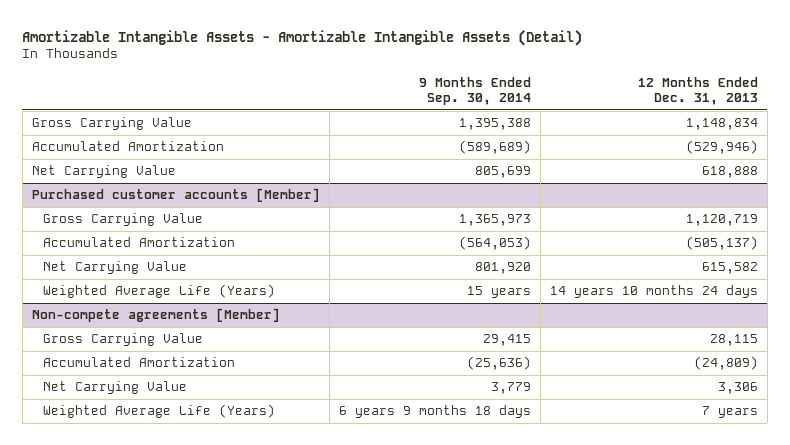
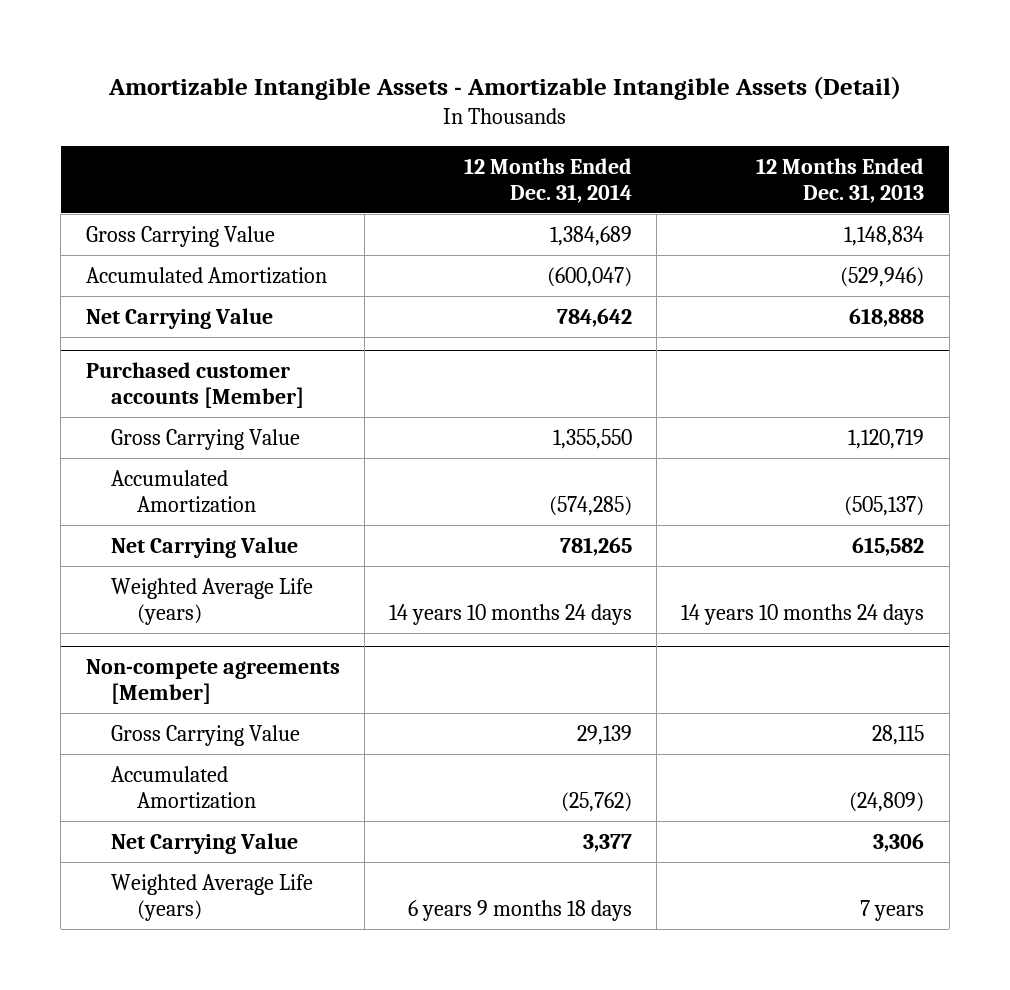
- | 9 Months Ended Sep. 30, 2014 | 12 Months Ended Dec. 31, 2013
+ | 12 Months Ended Dec. 31, 2014 | 12 Months Ended Dec. 31, 2013
@ Purchased customer accounts [Member]
- Weighted Average Life (Years) | 15 years | 14 years 10 months 24 days
+ Weighted Average Life (years) | 14 years 10 months 24 days | 14 years 10 months 24 days
@ Non-compete agreements [Member]
- Weighted Average Life (Years) | 6 years 9 months 18 days | 7 years
+ Weighted Average Life (years) | 6 years 9 months 18 days | 7 years

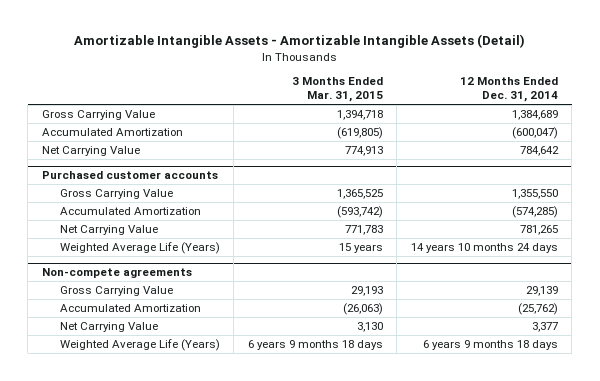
- | 12 Months Ended Dec. 31, 2014 | 12 Months Ended Dec. 31, 2013
+ | 3 Months Ended Mar. 31, 2015 | 12 Months Ended Dec. 31, 2014
- Purchased customer accounts [Member]
+ Purchased customer accounts
- Weighted Average Life (years) | 14 years 10 months 24 days | 14 years 10 months 24 days
- Non-compete agreements [Member]
+ Weighted Average Life (Years) | 15 years | 14 years 10 months 24 days
+ Non-compete agreements
- Weighted Average Life (years) | 6 years 9 months 18 days | 7 years
+ Weighted Average Life (Years) | 6 years 9 months 18 days | 6 years 9 months 18 days

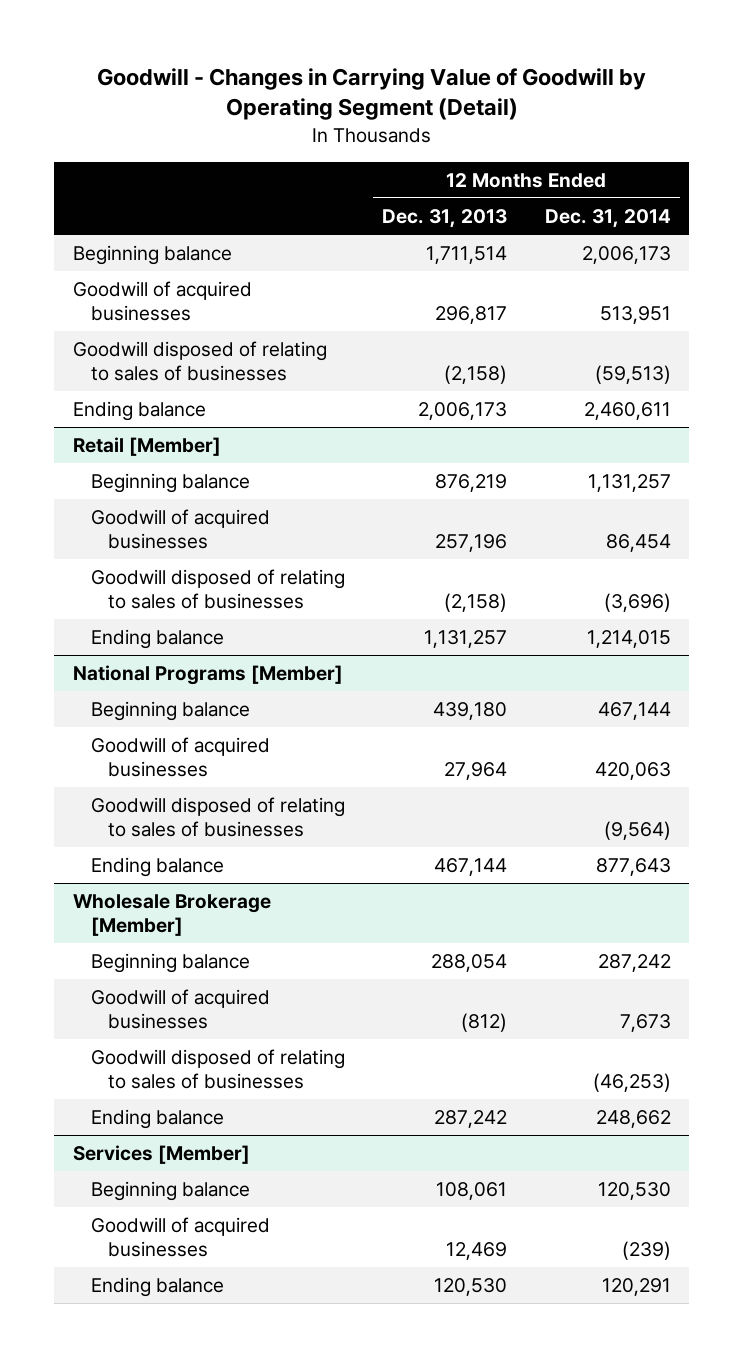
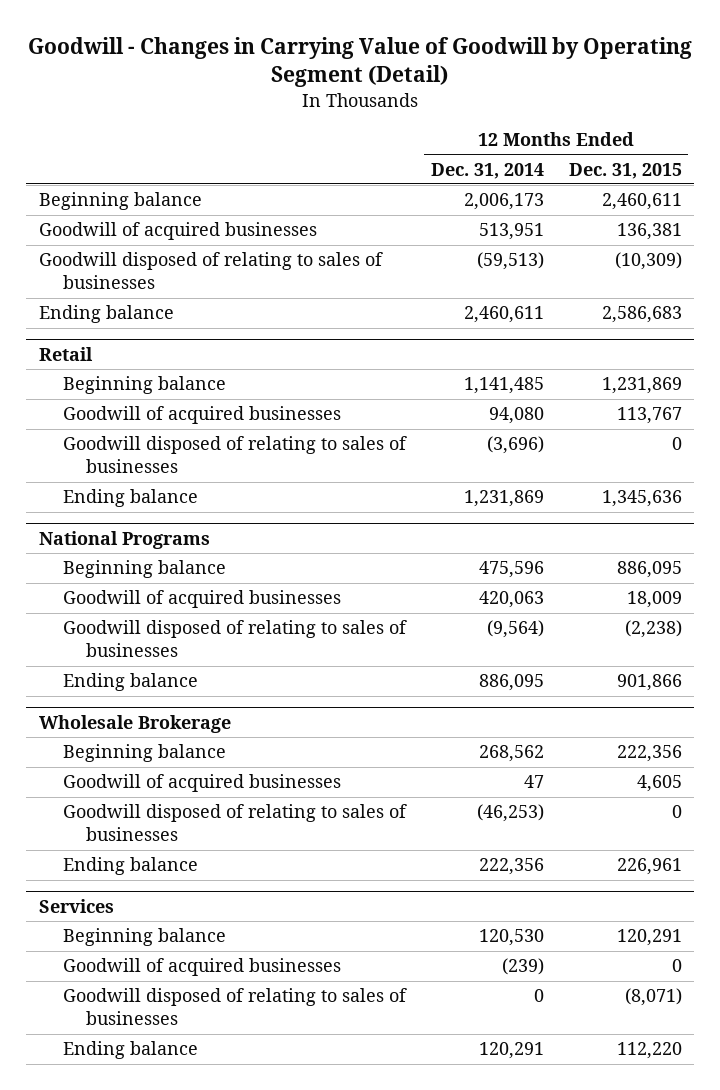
- | 12 Months Ended Dec. 31, 2013 | 12 Months Ended Dec. 31, 2014
+ | 12 Months Ended Dec. 31, 2014 | 12 Months Ended Dec. 31, 2015
- Retail [Member]
- Beginning balance | 876,219 | 1,131,257
- Goodwill of acquired businesses | 257,196 | 86,454
+ Retail
+ Beginning balance | 1,141,485 | 1,231,869
+ Goodwill of acquired businesses | 94,080 | 113,767
- Ending balance | 1,131,257 | 1,214,015
- National Programs [Member]
- Beginning balance | 439,180 | 467,144
+ Ending balance | 1,231,869 | 1,345,636
+ National Programs
+ Beginning balance | 475,596 | 886,095
- Ending balance | 467,144 | 877,643
- Wholesale Brokerage [Member]
- Beginning balance | 288,054 | 287,242
- Goodwill of acquired businesses | (812) | 7,673
+ Ending balance | 886,095 | 901,866
+ Wholesale Brokerage
+ Beginning balance | 268,562 | 222,356
+ Goodwill of acquired businesses | 47 | 4,605
- Ending balance | 287,242 | 248,662
- Services [Member]
+ Ending balance | 222,356 | 226,961
+ Services
+ Goodwill disposed of relating to sales of businesses | 0 | (8,071)

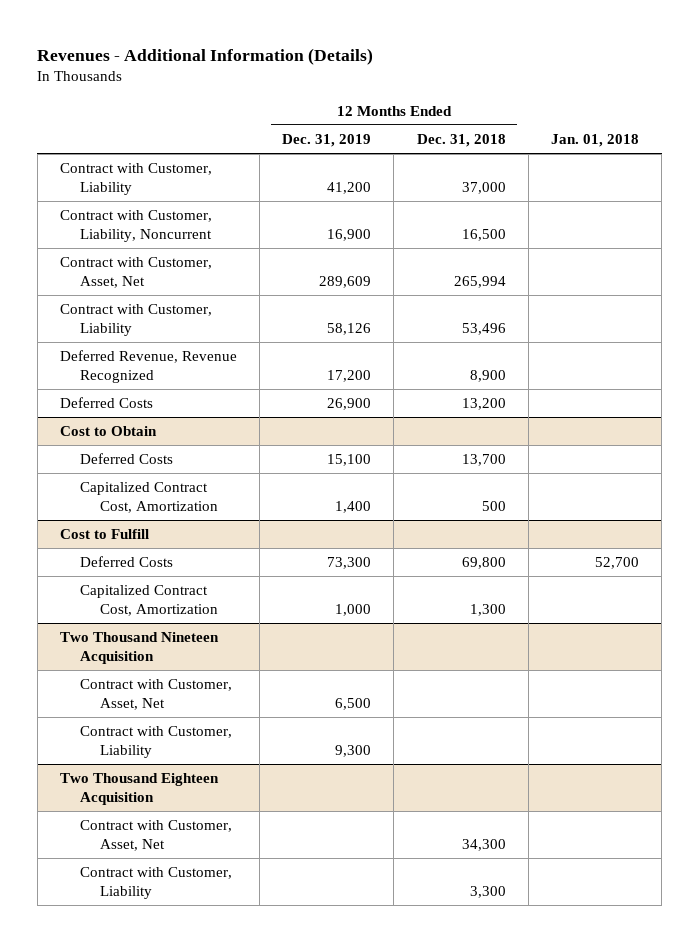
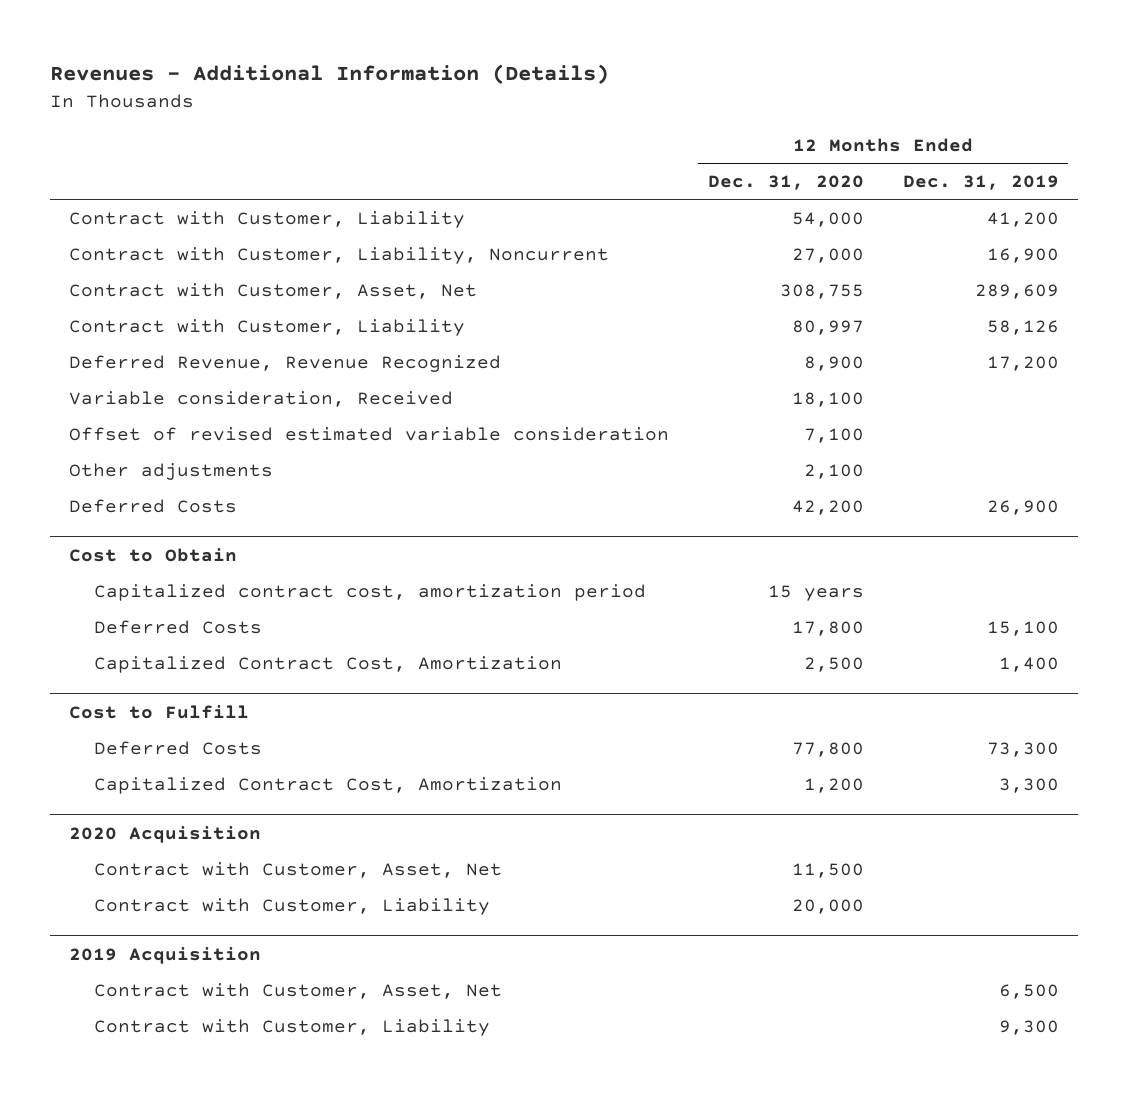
- | 12 Months Ended Dec. 31, 2019 | 12 Months Ended Dec. 31, 2018 | Jan. 01, 2018
+ | 12 Months Ended Dec. 31, 2020 | 12 Months Ended Dec. 31, 2019
+ Variable consideration, Received | 18,100 |
+ Offset of revised estimated variable consideration | 7,100 |
+ Other adjustments | 2,100 |
@ Cost to Obtain
+ Capitalized contract cost, amortization period | 15 years |
@ Cost to Fulfill
- Capitalized Contract Cost, Amortization | 1,000 | 1,300 |
- Two Thousand Nineteen Acquisition
- Contract with Customer, Asset, Net | 6,500 | |
- Contract with Customer, Liability | 9,300 | |
- Two Thousand Eighteen Acquisition
@ Cost to Fulfill
+ Capitalized Contract Cost, Amortization | 1,200 | 3,300
+ 2020 Acquisition
+ 2019 Acquisition
+ Contract with Customer, Asset, Net | | 6,500
+ Contract with Customer, Liability | | 9,300

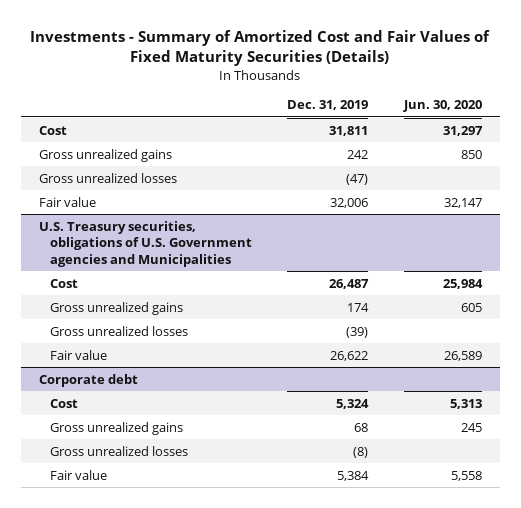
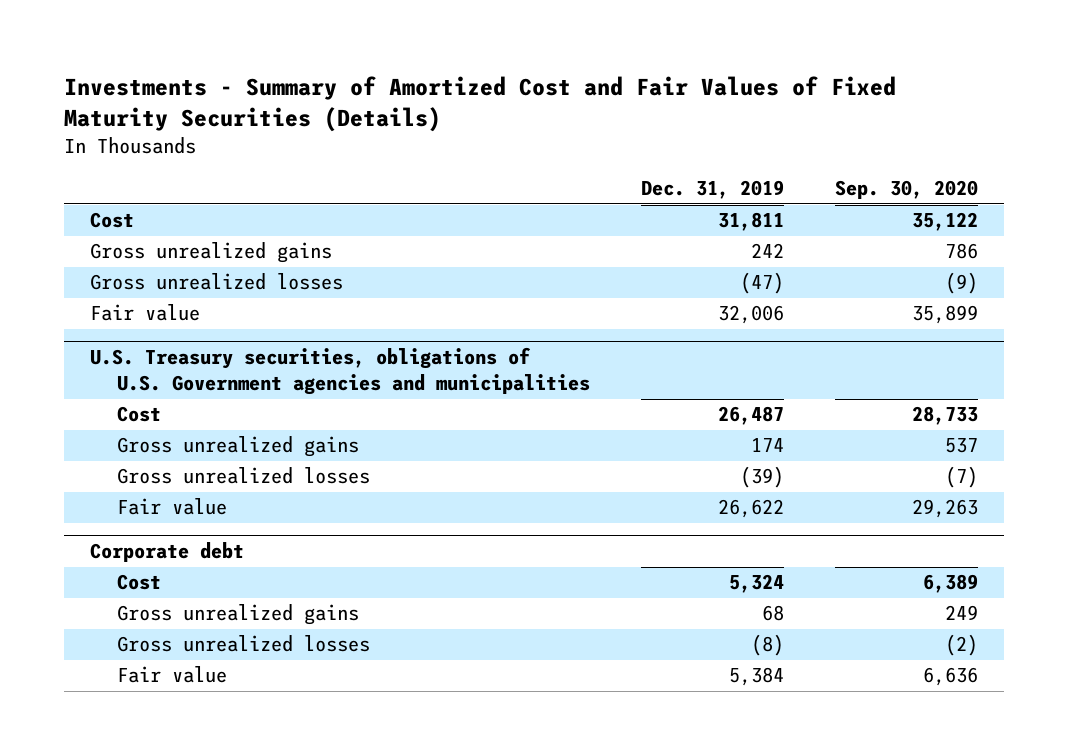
- | Dec. 31, 2019 | Jun. 30, 2020
+ | Dec. 31, 2019 | Sep. 30, 2020
- U.S. Treasury securities, obligations of U.S. Government agencies and Municipalities
+ U.S. Treasury securities, obligations of U.S. Government agencies and municipalities

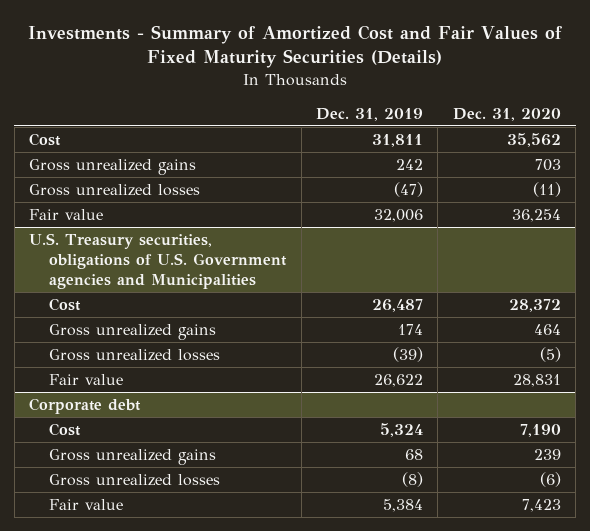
- | Dec. 31, 2019 | Sep. 30, 2020
+ | Dec. 31, 2019 | Dec. 31, 2020
- U.S. Treasury securities, obligations of U.S. Government agencies and municipalities
+ U.S. Treasury securities, obligations of U.S. Government agencies and Municipalities

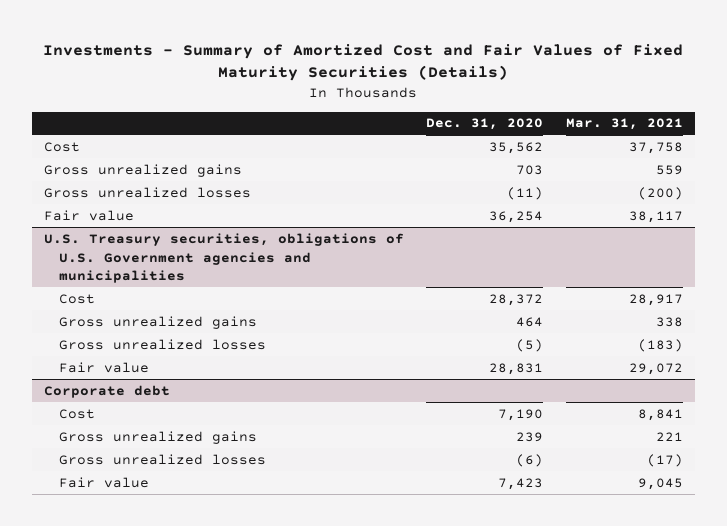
- | Dec. 31, 2019 | Dec. 31, 2020
+ | Dec. 31, 2020 | Mar. 31, 2021
- U.S. Treasury securities, obligations of U.S. Government agencies and Municipalities
+ U.S. Treasury securities, obligations of U.S. Government agencies and municipalities

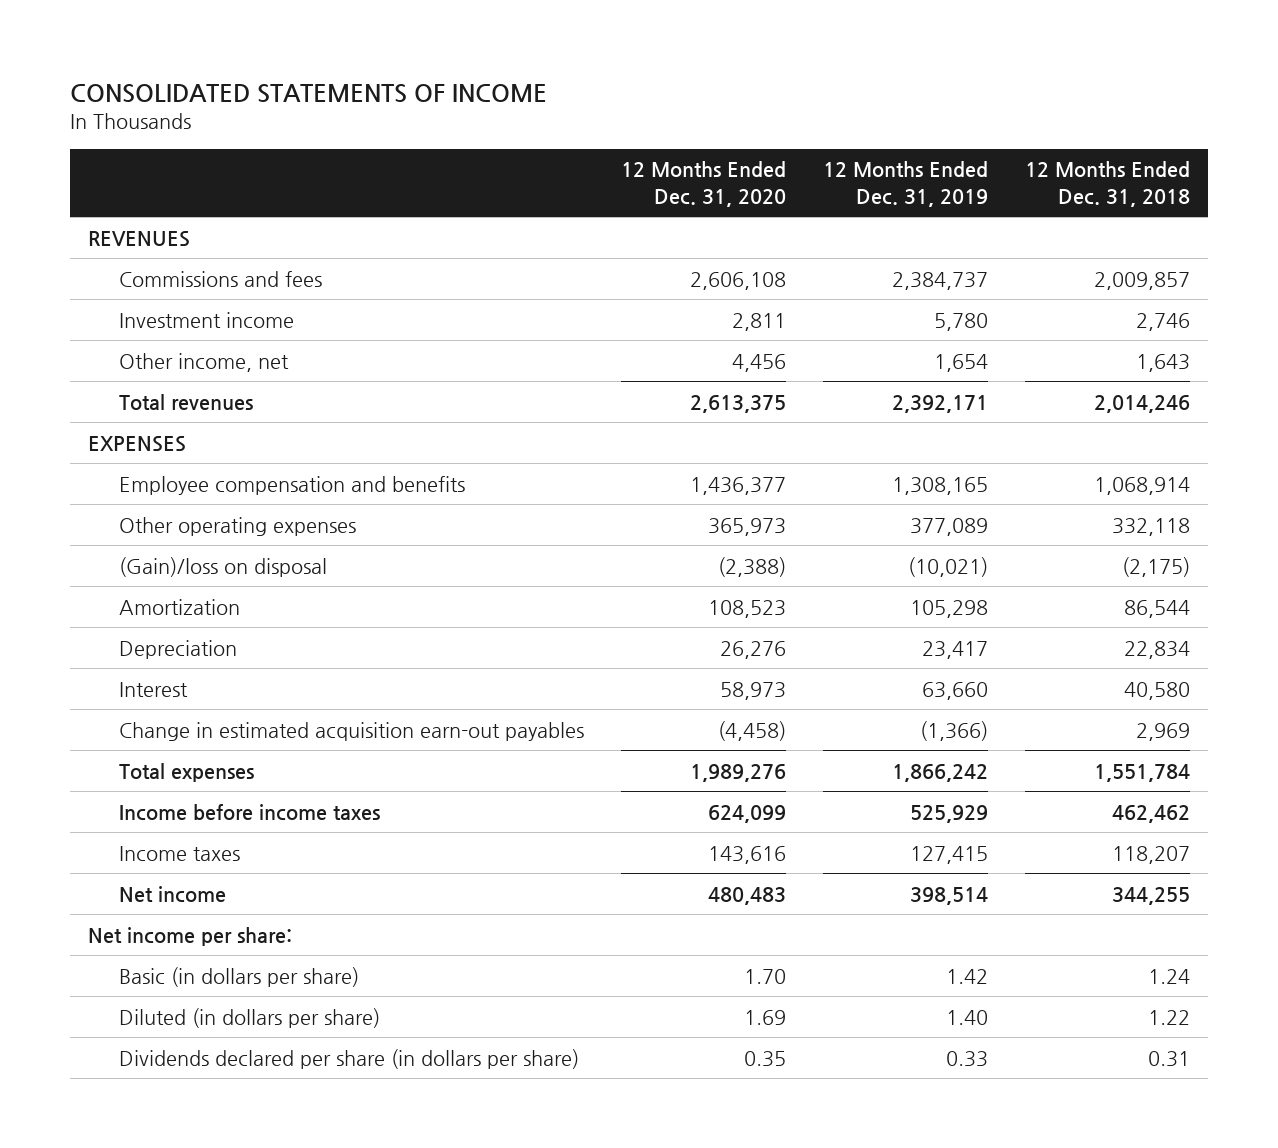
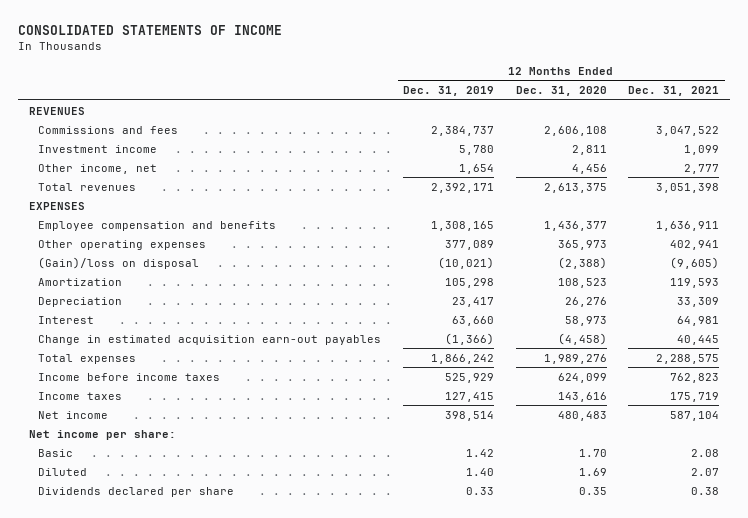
- | 12 Months Ended Dec. 31, 2020 | 12 Months Ended Dec. 31, 2019 | 12 Months Ended Dec. 31, 2018
+ | 12 Months Ended Dec. 31, 2019 | 12 Months Ended Dec. 31, 2020 | 12 Months Ended Dec. 31, 2021
- Basic (in dollars per share) | 1.70 | 1.42 | 1.24
- Diluted (in dollars per share) | 1.69 | 1.40 | 1.22
- Dividends declared per share (in dollars per share) | 0.35 | 0.33 | 0.31
+ Basic | 1.42 | 1.70 | 2.08
+ Diluted | 1.40 | 1.69 | 2.07
+ Dividends declared per share | 0.33 | 0.35 | 0.38

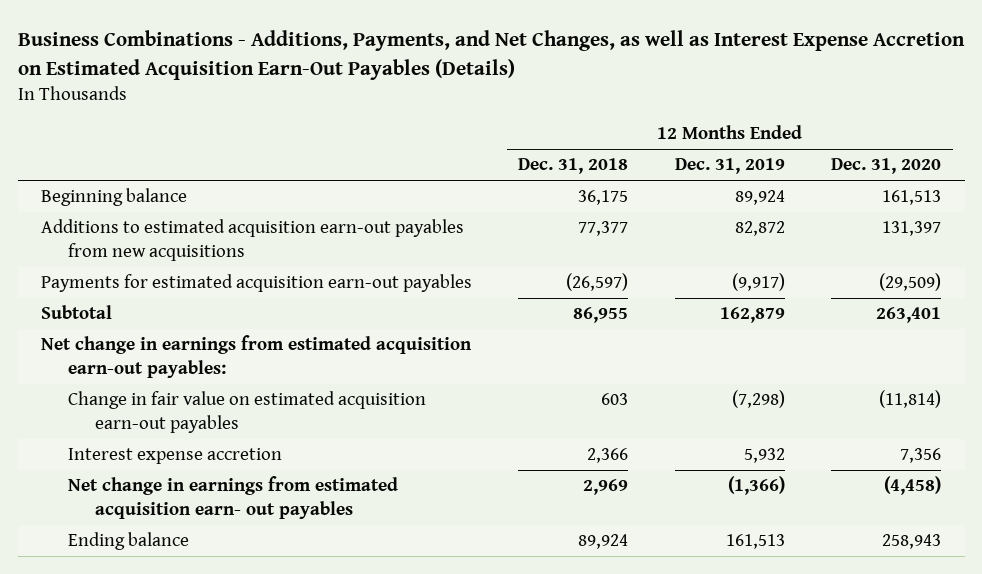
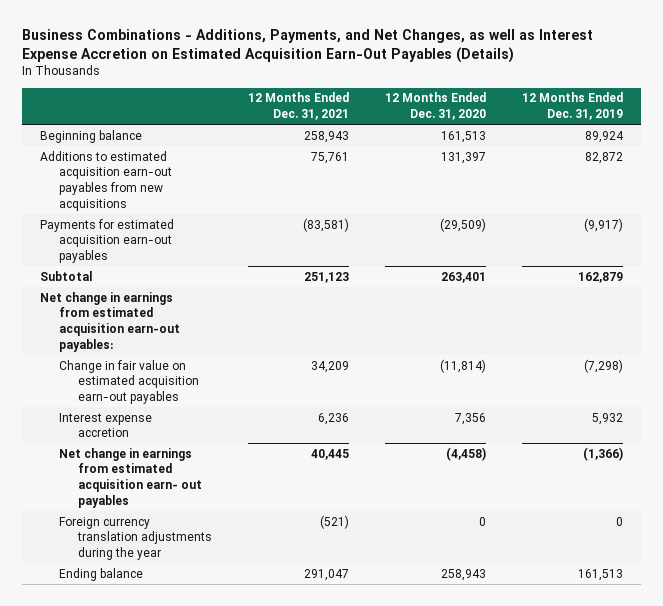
- | 12 Months Ended Dec. 31, 2018 | 12 Months Ended Dec. 31, 2019 | 12 Months Ended Dec. 31, 2020
+ | 12 Months Ended Dec. 31, 2021 | 12 Months Ended Dec. 31, 2020 | 12 Months Ended Dec. 31, 2019
+ Foreign currency translation adjustments during the year | (521) | 0 | 0

